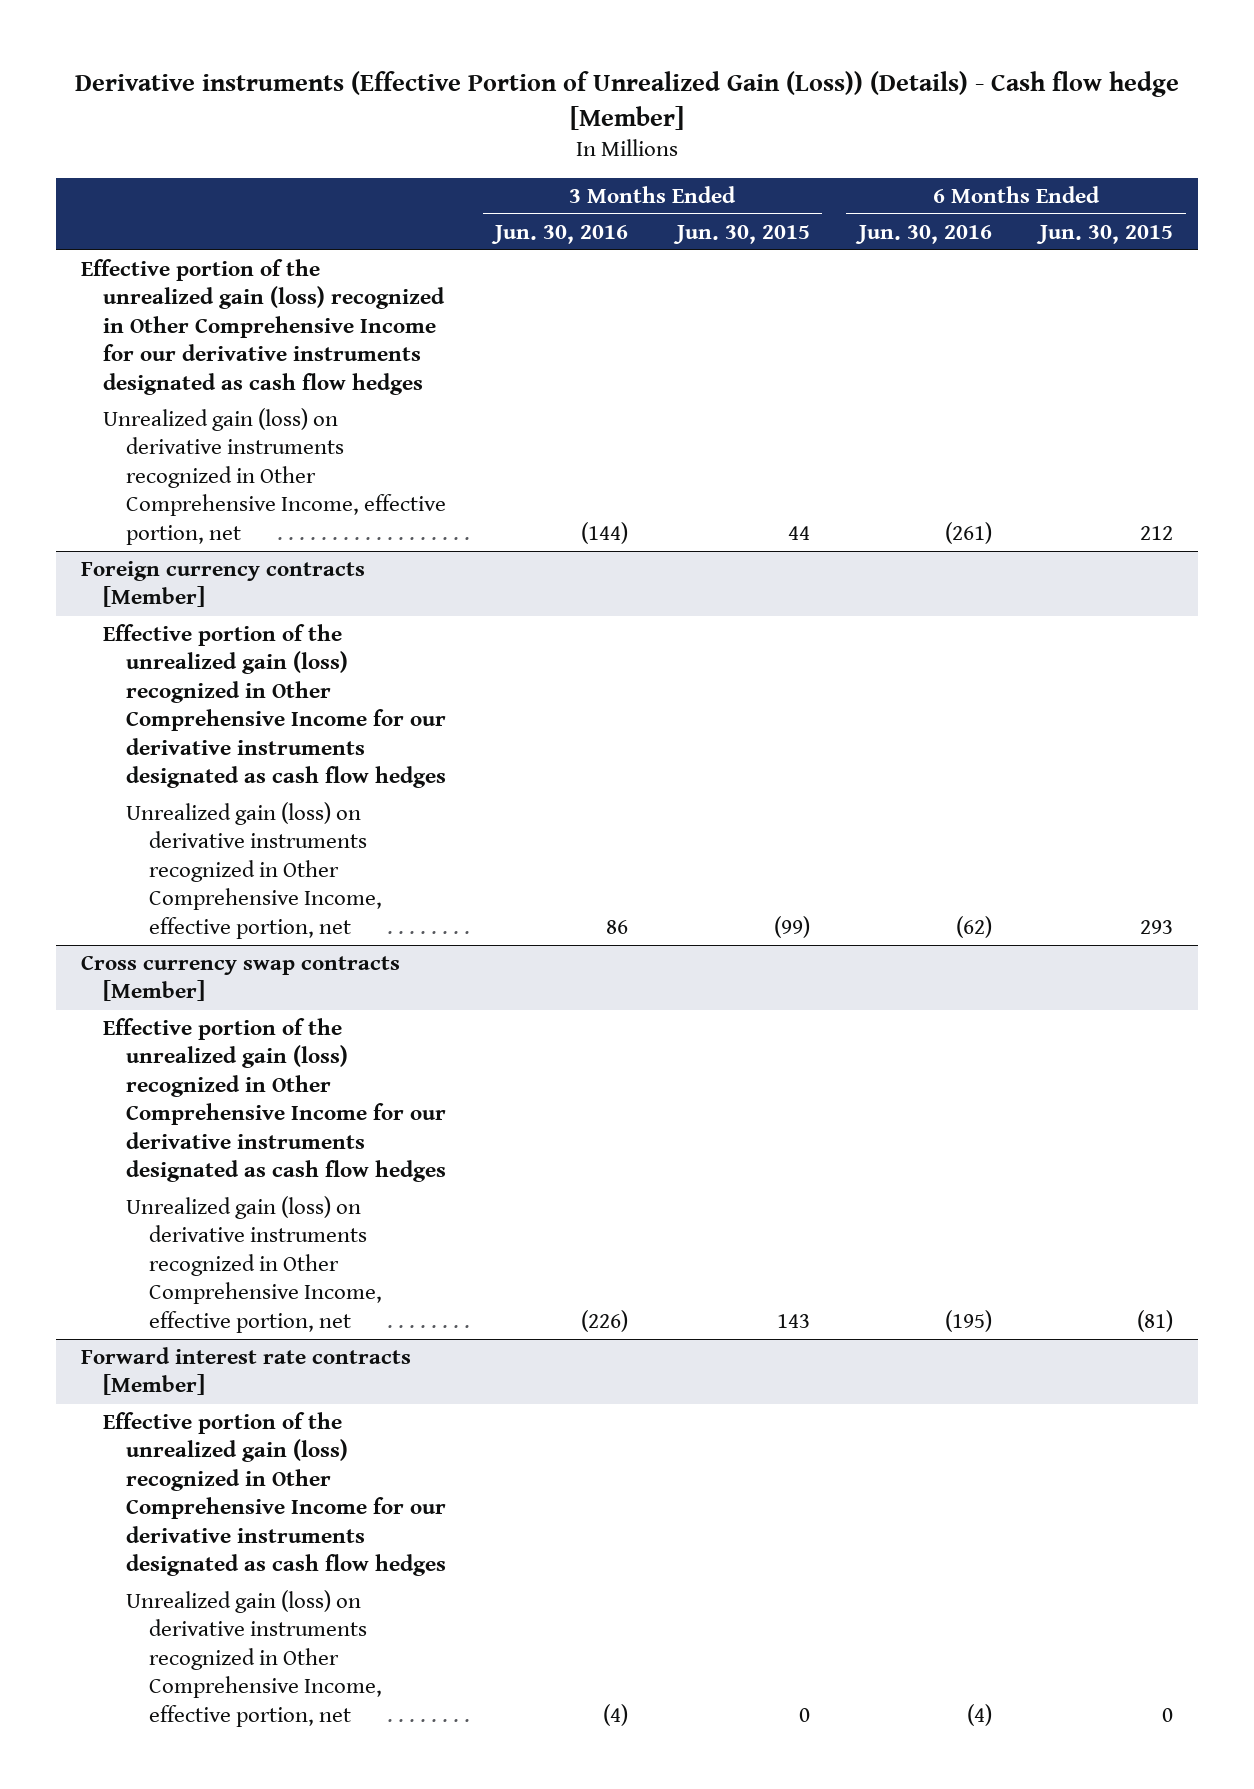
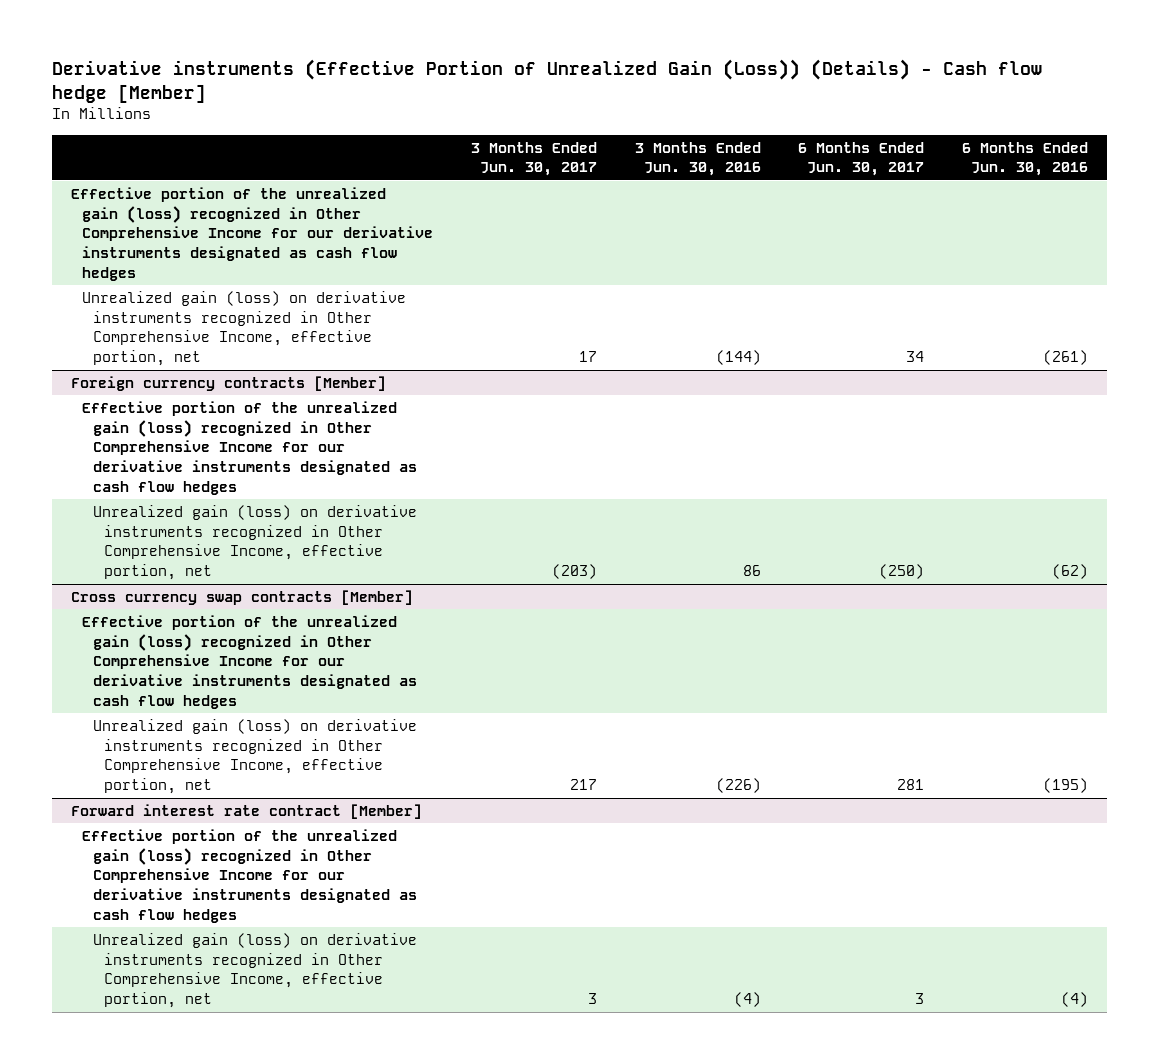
- | 3 Months Ended Jun. 30, 2016 | 3 Months Ended Jun. 30, 2015 | 6 Months Ended Jun. 30, 2016 | 6 Months Ended Jun. 30, 2015
+ | 3 Months Ended Jun. 30, 2017 | 3 Months Ended Jun. 30, 2016 | 6 Months Ended Jun. 30, 2017 | 6 Months Ended Jun. 30, 2016
- Forward interest rate contracts [Member]
+ Forward interest rate contract [Member]

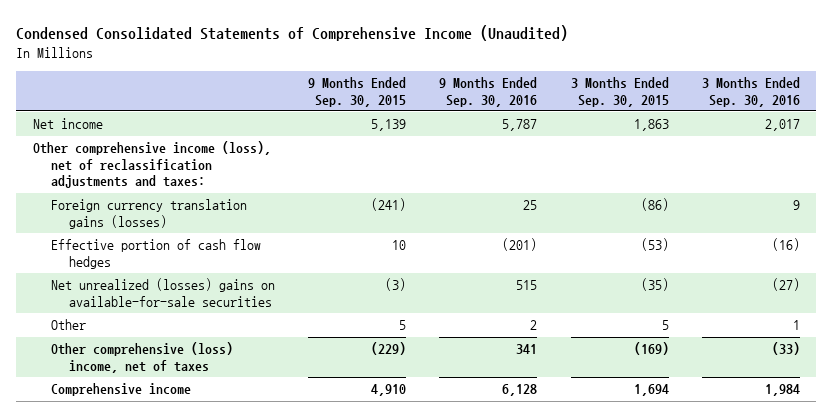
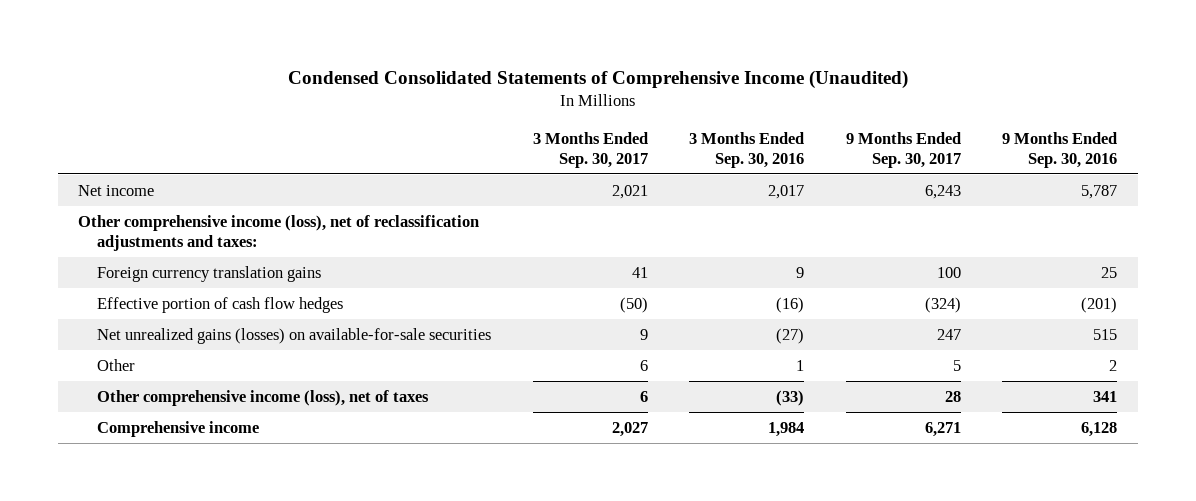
- | 9 Months Ended Sep. 30, 2015 | 9 Months Ended Sep. 30, 2016 | 3 Months Ended Sep. 30, 2015 | 3 Months Ended Sep. 30, 2016
+ | 3 Months Ended Sep. 30, 2017 | 3 Months Ended Sep. 30, 2016 | 9 Months Ended Sep. 30, 2017 | 9 Months Ended Sep. 30, 2016
- Foreign currency translation gains (losses) | (241) | 25 | (86) | 9
+ Foreign currency translation gains | 41 | 9 | 100 | 25
- Net unrealized (losses) gains on available-for-sale securities | (3) | 515 | (35) | (27)
+ Net unrealized gains (losses) on available-for-sale securities | 9 | (27) | 247 | 515
- Other comprehensive (loss) income, net of taxes | (229) | 341 | (169) | (33)
+ Other comprehensive income (loss), net of taxes | 6 | (33) | 28 | 341

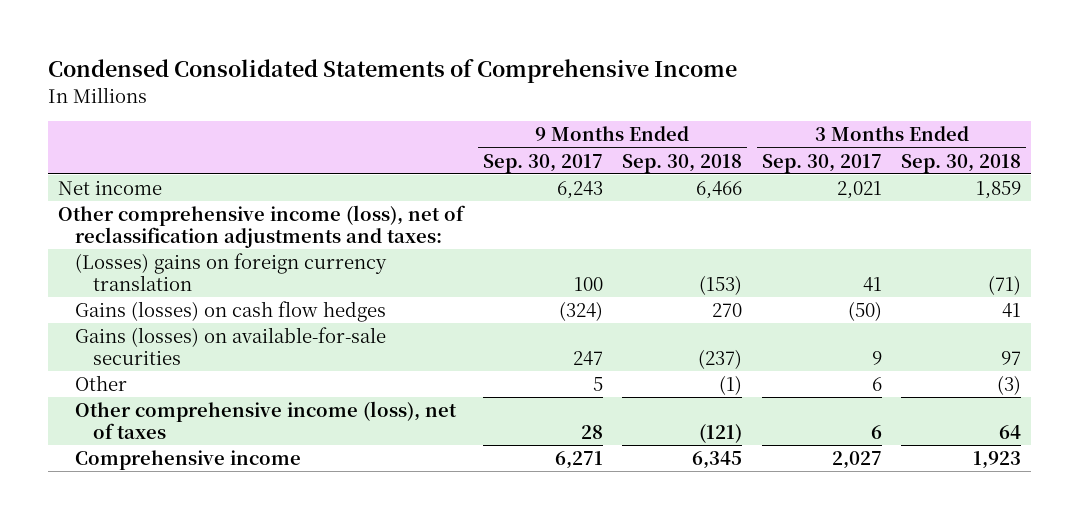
- Condensed Consolidated Statements of Comprehensive Income (Unaudited)
+ Condensed Consolidated Statements of Comprehensive Income
- | 3 Months Ended Sep. 30, 2017 | 3 Months Ended Sep. 30, 2016 | 9 Months Ended Sep. 30, 2017 | 9 Months Ended Sep. 30, 2016
+ | 9 Months Ended Sep. 30, 2017 | 9 Months Ended Sep. 30, 2018 | 3 Months Ended Sep. 30, 2017 | 3 Months Ended Sep. 30, 2018
- Foreign currency translation gains | 41 | 9 | 100 | 25
- Effective portion of cash flow hedges | (50) | (16) | (324) | (201)
- Net unrealized gains (losses) on available-for-sale securities | 9 | (27) | 247 | 515
+ (Losses) gains on foreign currency translation | 100 | (153) | 41 | (71)
+ Gains (losses) on cash flow hedges | (324) | 270 | (50) | 41
+ Gains (losses) on available-for-sale securities | 247 | (237) | 9 | 97

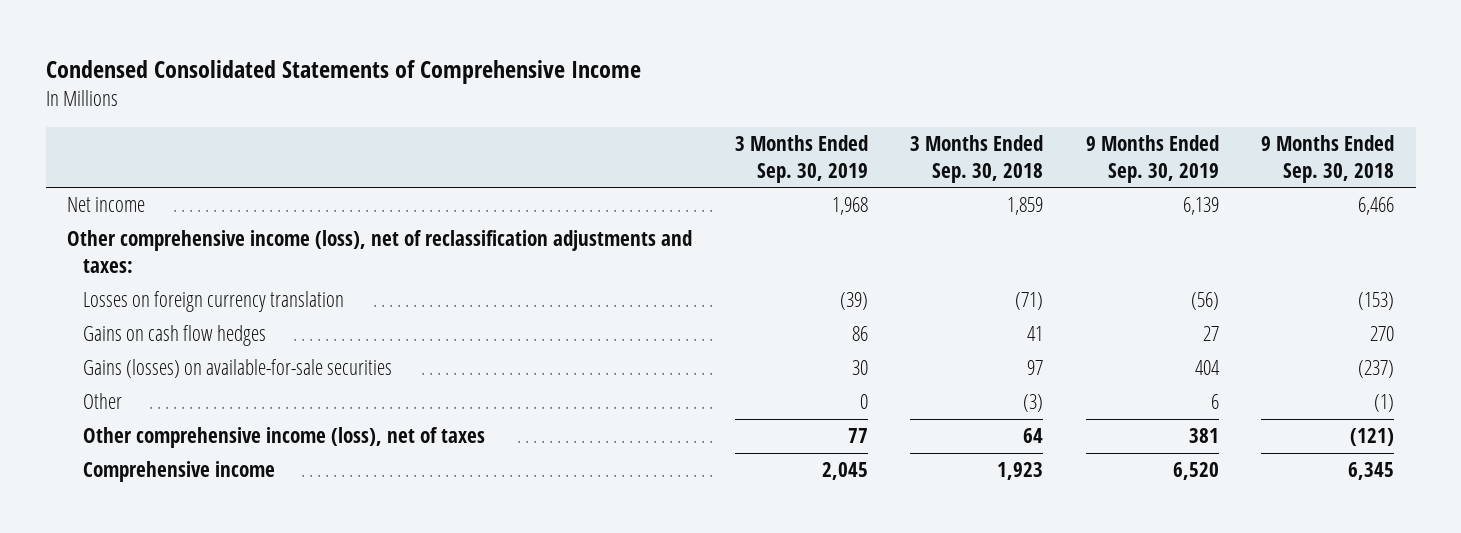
- | 9 Months Ended Sep. 30, 2017 | 9 Months Ended Sep. 30, 2018 | 3 Months Ended Sep. 30, 2017 | 3 Months Ended Sep. 30, 2018
+ | 3 Months Ended Sep. 30, 2019 | 3 Months Ended Sep. 30, 2018 | 9 Months Ended Sep. 30, 2019 | 9 Months Ended Sep. 30, 2018
- (Losses) gains on foreign currency translation | 100 | (153) | 41 | (71)
- Gains (losses) on cash flow hedges | (324) | 270 | (50) | 41
+ Losses on foreign currency translation | (39) | (71) | (56) | (153)
+ Gains on cash flow hedges | 86 | 41 | 27 | 270

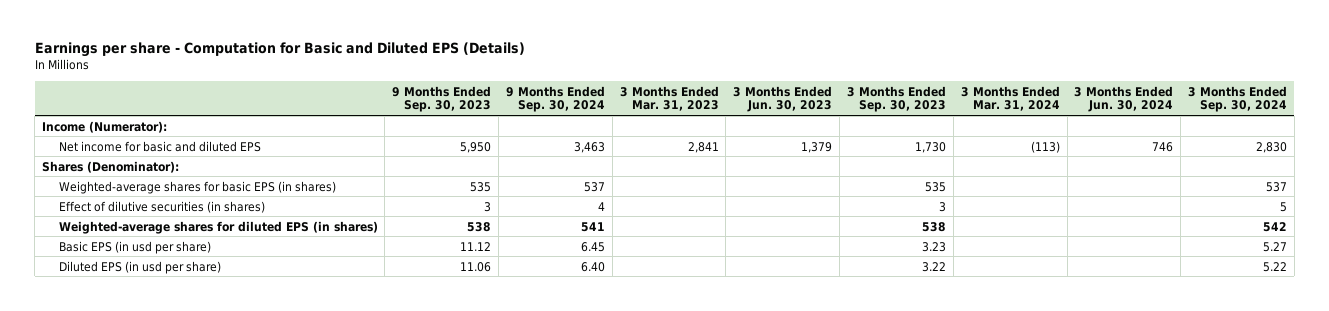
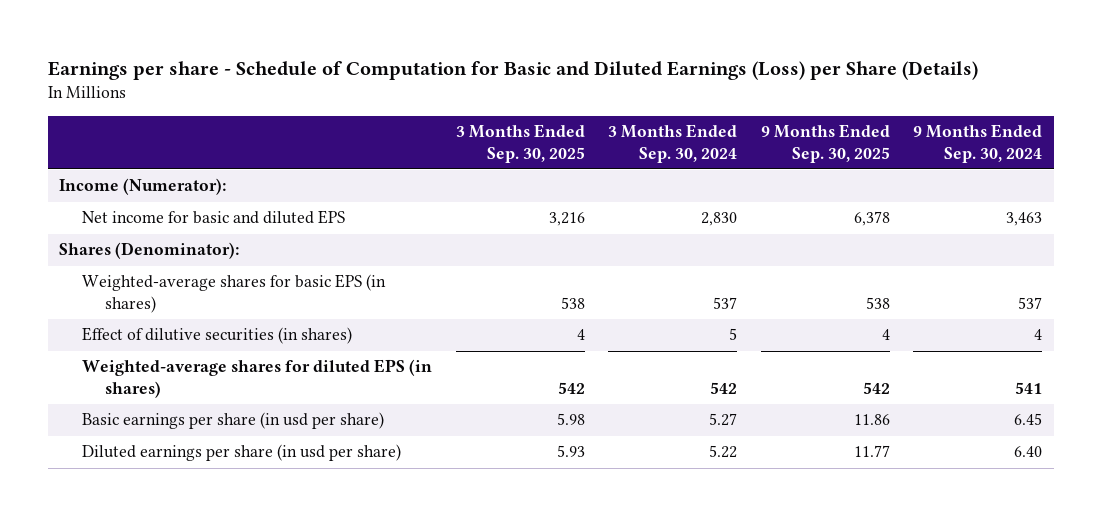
- Earnings per share - Computation for Basic and Diluted EPS (Details)
+ Earnings per share - Schedule of Computation for Basic and Diluted Earnings (Loss) per Share (Details)
- | 9 Months Ended Sep. 30, 2023 | 9 Months Ended Sep. 30, 2024 | 3 Months Ended Mar. 31, 2023 | 3 Months Ended Jun. 30, 2023 | 3 Months Ended Sep. 30, 2023 | 3 Months Ended Mar. 31, 2024 | 3 Months Ended Jun. 30, 2024 | 3 Months Ended Sep. 30, 2024
+ | 3 Months Ended Sep. 30, 2025 | 3 Months Ended Sep. 30, 2024 | 9 Months Ended Sep. 30, 2025 | 9 Months Ended Sep. 30, 2024
- Basic EPS (in usd per share) | 11.12 | 6.45 | | | 3.23 | | | 5.27
- Diluted EPS (in usd per share) | 11.06 | 6.40 | | | 3.22 | | | 5.22
+ Basic earnings per share (in usd per share) | 5.98 | 5.27 | 11.86 | 6.45
+ Diluted earnings per share (in usd per share) | 5.93 | 5.22 | 11.77 | 6.40

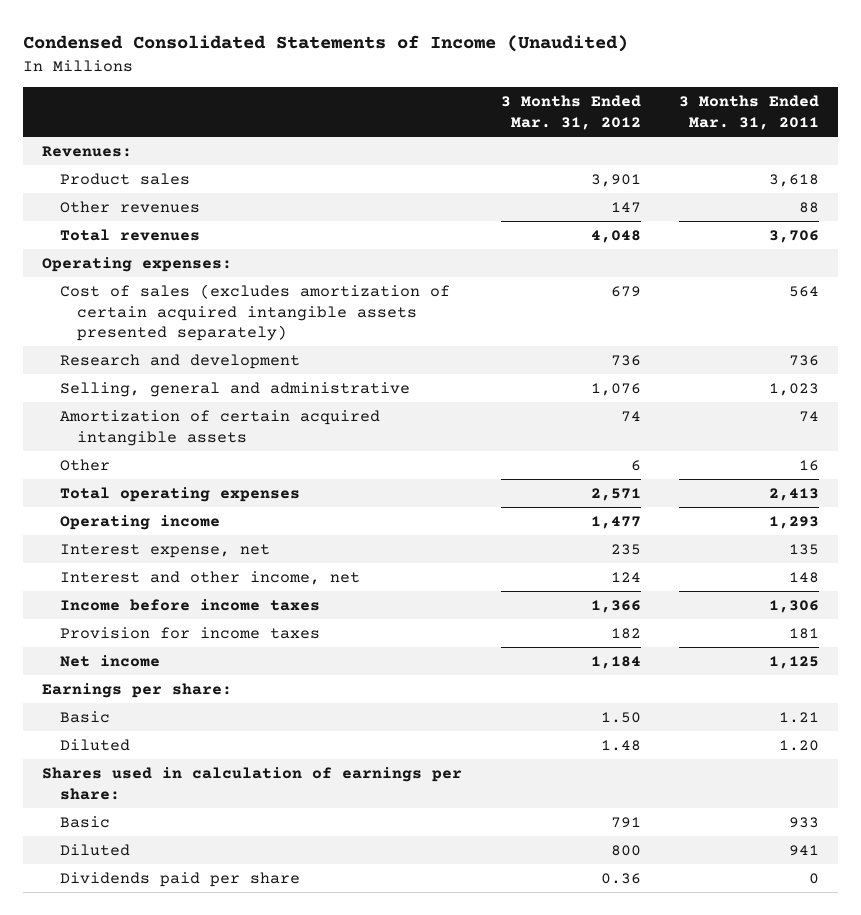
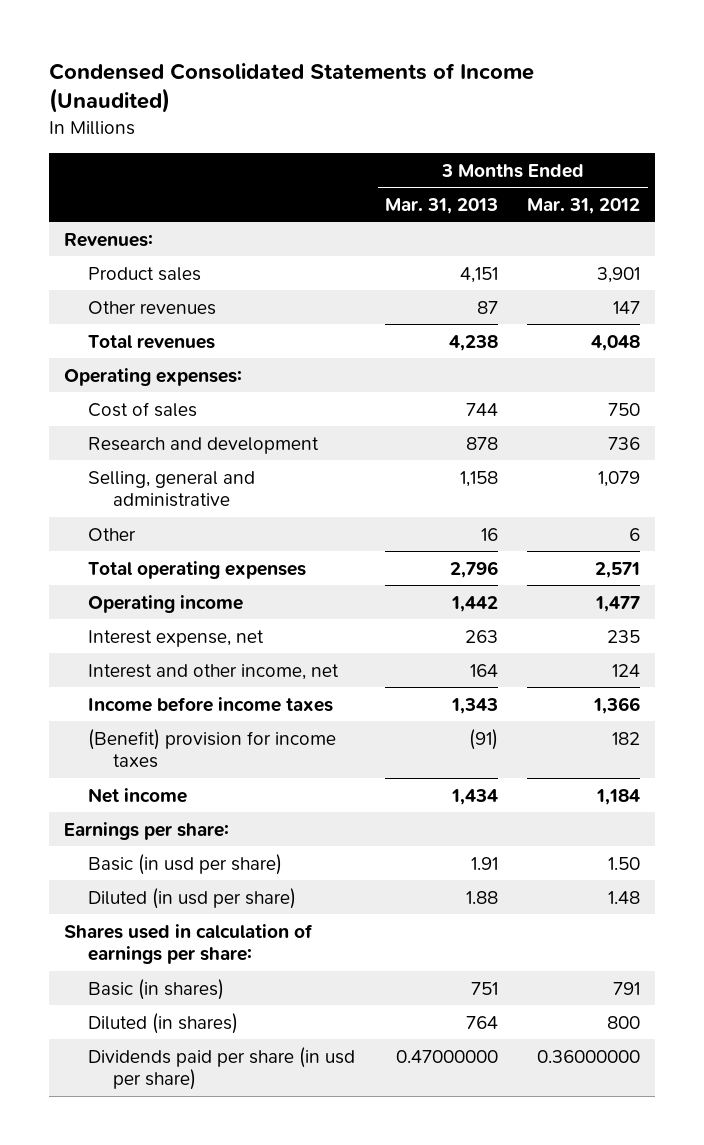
- | 3 Months Ended Mar. 31, 2012 | 3 Months Ended Mar. 31, 2011
+ | 3 Months Ended Mar. 31, 2013 | 3 Months Ended Mar. 31, 2012
- Cost of sales (excludes amortization of certain acquired intangible assets presented separately) | 679 | 564
+ Cost of sales | 744 | 750
- Selling, general and administrative | 1,076 | 1,023
- Amortization of certain acquired intangible assets | 74 | 74
+ Selling, general and administrative | 1,158 | 1,079
- Provision for income taxes | 182 | 181
+ (Benefit) provision for income taxes | (91) | 182
- Basic | 1.50 | 1.21
- Diluted | 1.48 | 1.20
+ Basic (in usd per share) | 1.91 | 1.50
+ Diluted (in usd per share) | 1.88 | 1.48
- Basic | 791 | 933
- Diluted | 800 | 941
- Dividends paid per share | 0.36 | 0
+ Basic (in shares) | 751 | 791
+ Diluted (in shares) | 764 | 800
+ Dividends paid per share (in usd per share) | 0.47000000 | 0.36000000

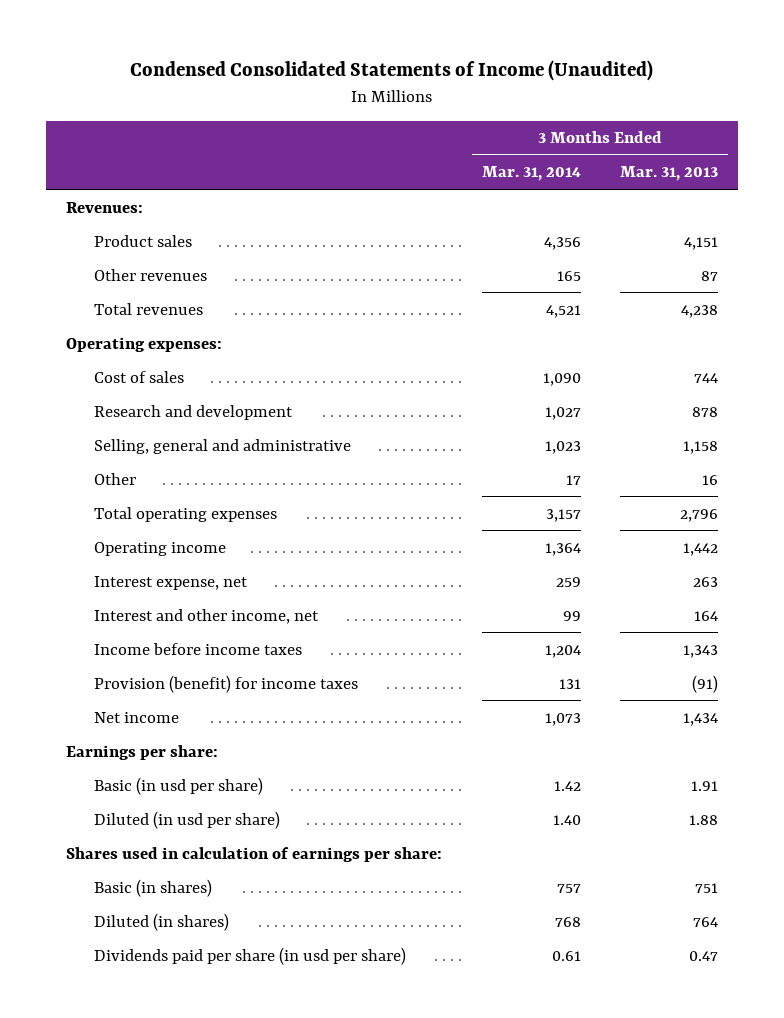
- | 3 Months Ended Mar. 31, 2013 | 3 Months Ended Mar. 31, 2012
+ | 3 Months Ended Mar. 31, 2014 | 3 Months Ended Mar. 31, 2013
- (Benefit) provision for income taxes | (91) | 182
+ Provision (benefit) for income taxes | 131 | (91)
- Dividends paid per share (in usd per share) | 0.47000000 | 0.36000000
+ Dividends paid per share (in usd per share) | 0.61 | 0.47

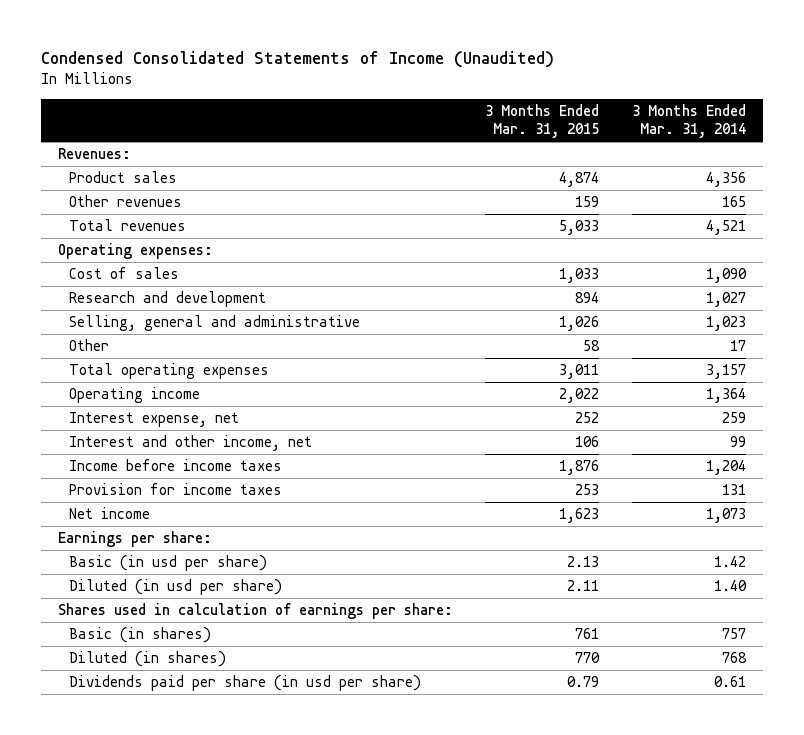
- | 3 Months Ended Mar. 31, 2014 | 3 Months Ended Mar. 31, 2013
+ | 3 Months Ended Mar. 31, 2015 | 3 Months Ended Mar. 31, 2014
- Provision (benefit) for income taxes | 131 | (91)
+ Provision for income taxes | 253 | 131

